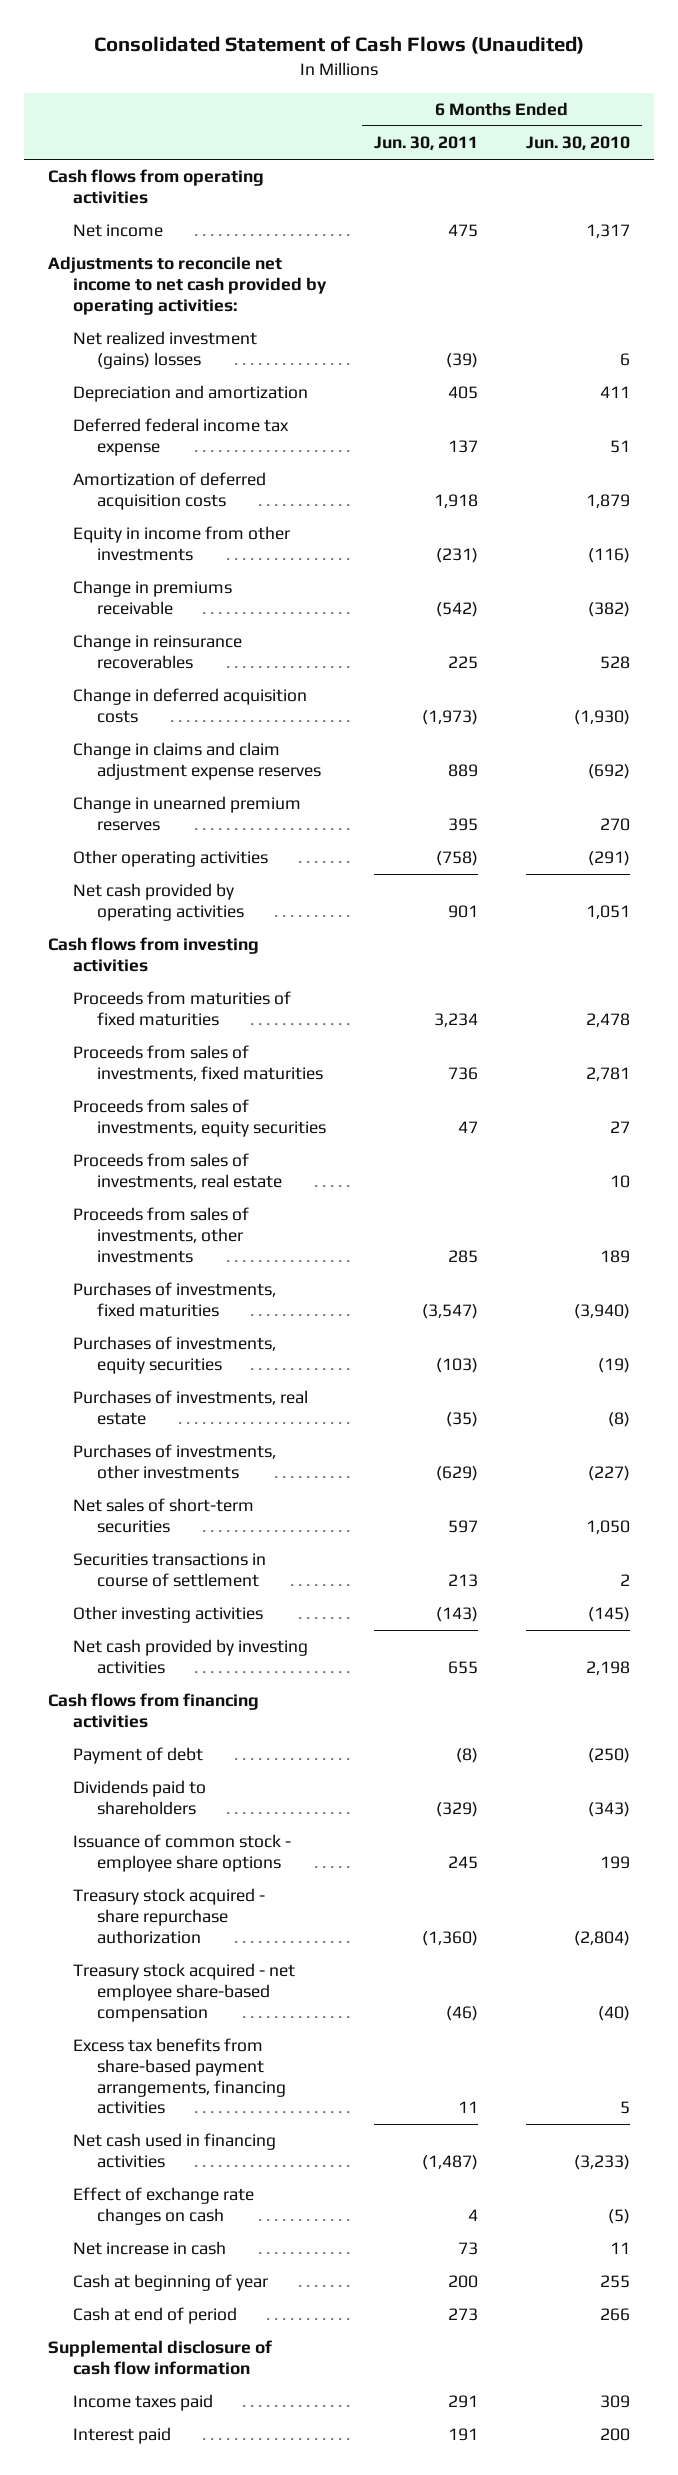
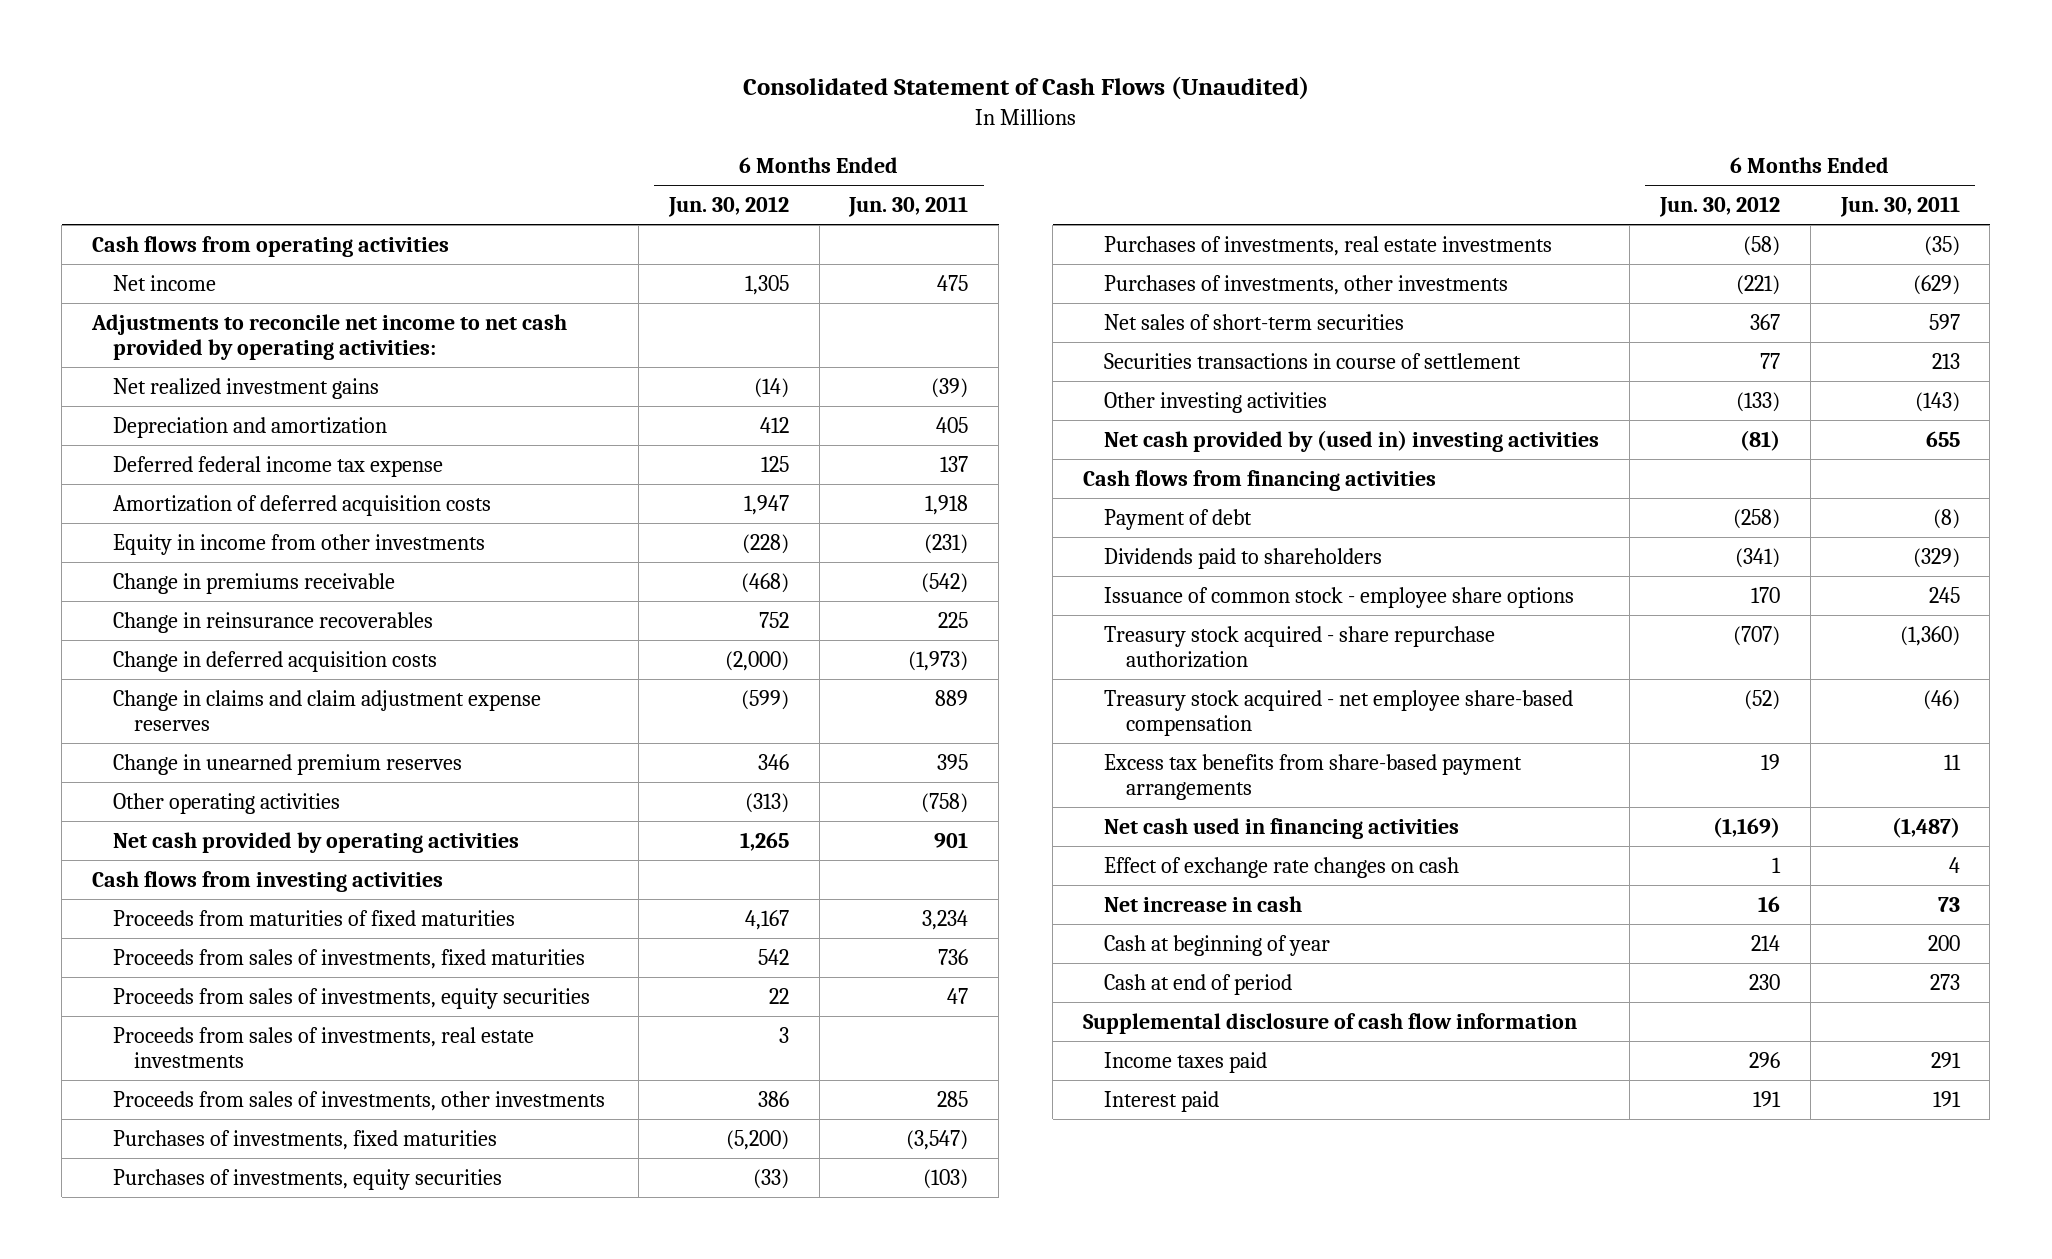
- | 6 Months Ended Jun. 30, 2011 | 6 Months Ended Jun. 30, 2010
+ | 6 Months Ended Jun. 30, 2012 | 6 Months Ended Jun. 30, 2011
- Net realized investment (gains) losses | (39) | 6
+ Net realized investment gains | (14) | (39)
- Proceeds from sales of investments, real estate | | 10
+ Proceeds from sales of investments, real estate investments | 3 |
- Purchases of investments, real estate | (35) | (8)
+ Purchases of investments, real estate investments | (58) | (35)
- Net cash provided by investing activities | 655 | 2,198
+ Net cash provided by (used in) investing activities | (81) | 655
- Excess tax benefits from share-based payment arrangements, financing activities | 11 | 5
+ Excess tax benefits from share-based payment arrangements | 19 | 11

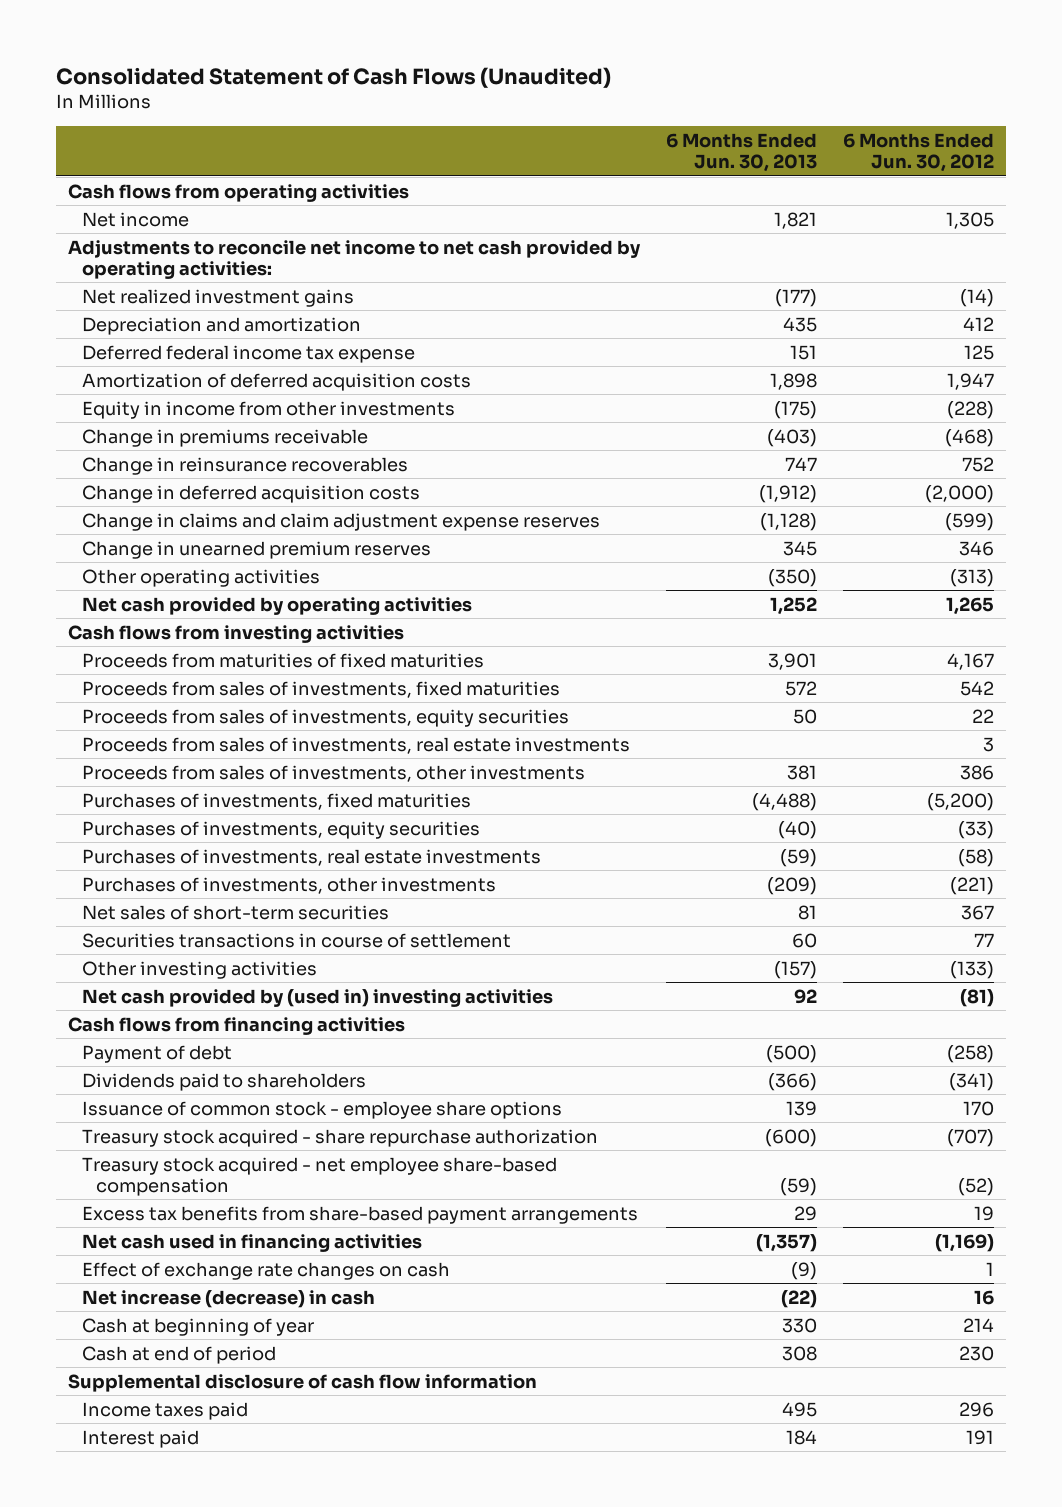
- | 6 Months Ended Jun. 30, 2012 | 6 Months Ended Jun. 30, 2011
+ | 6 Months Ended Jun. 30, 2013 | 6 Months Ended Jun. 30, 2012
- Net increase in cash | 16 | 73
+ Net increase (decrease) in cash | (22) | 16

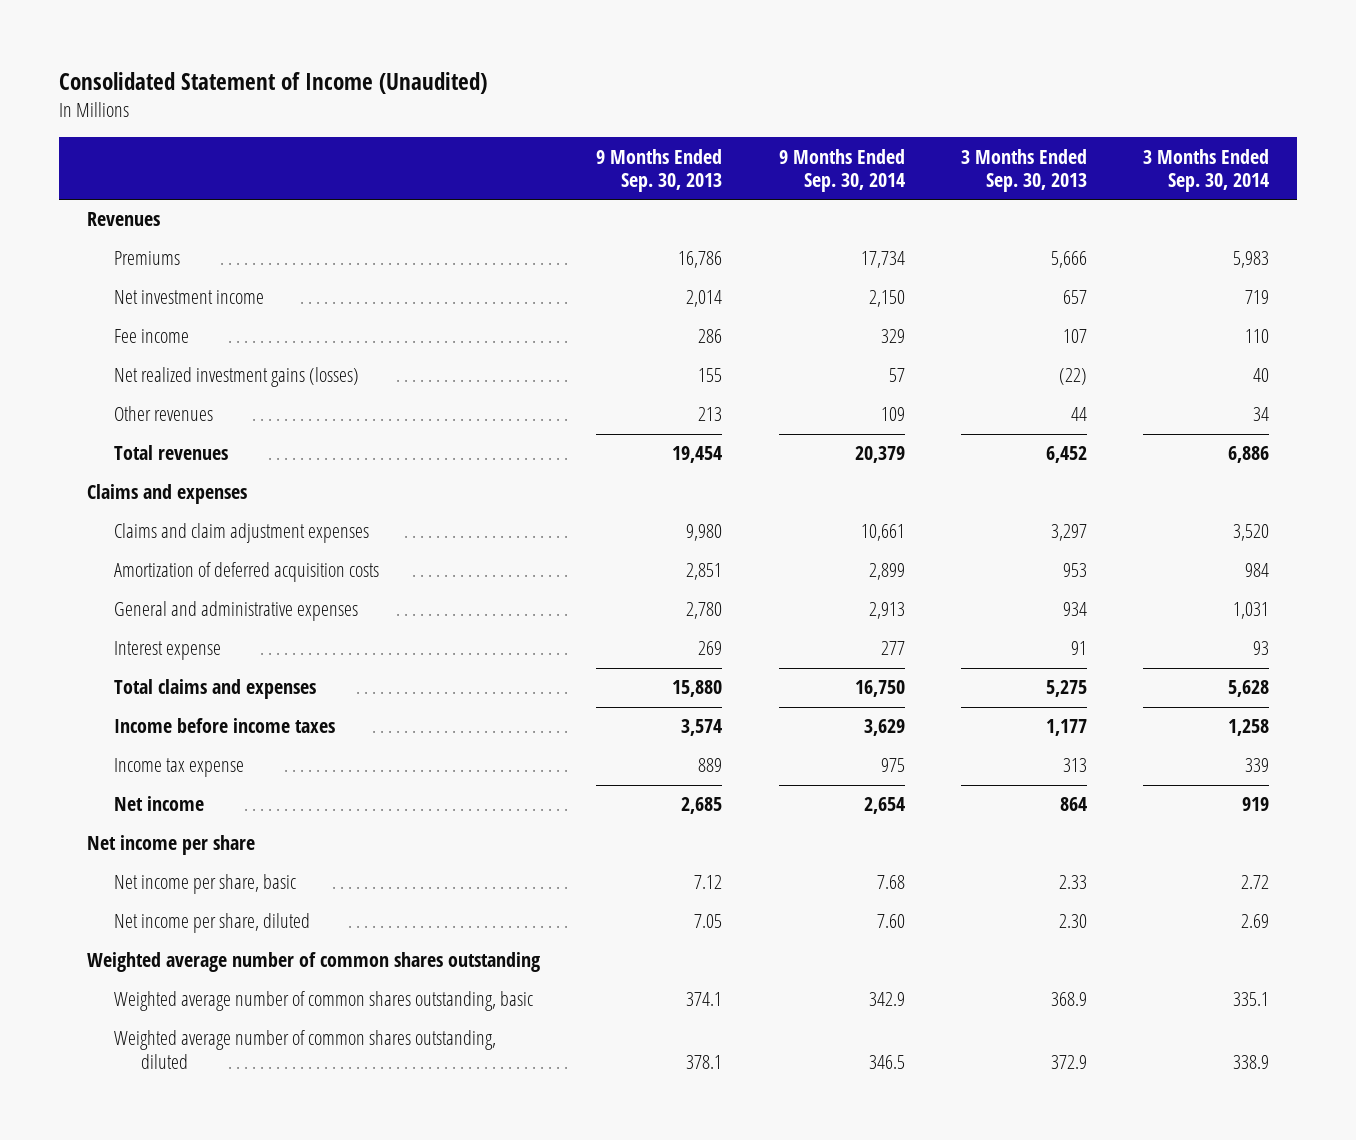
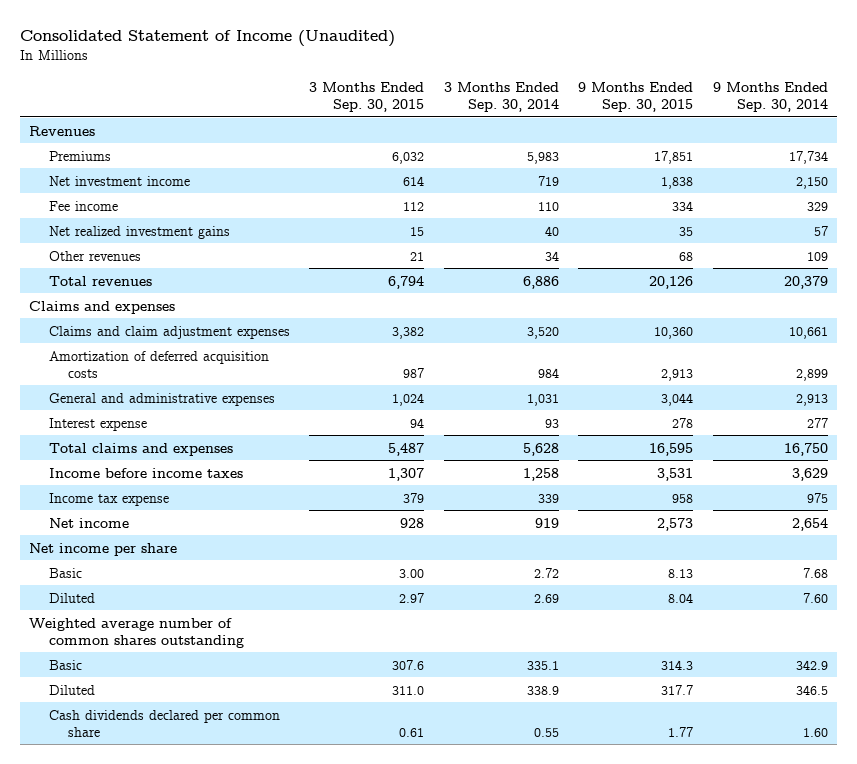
- | 9 Months Ended Sep. 30, 2013 | 9 Months Ended Sep. 30, 2014 | 3 Months Ended Sep. 30, 2013 | 3 Months Ended Sep. 30, 2014
+ | 3 Months Ended Sep. 30, 2015 | 3 Months Ended Sep. 30, 2014 | 9 Months Ended Sep. 30, 2015 | 9 Months Ended Sep. 30, 2014
- Net realized investment gains (losses) | 155 | 57 | (22) | 40
+ Net realized investment gains | 15 | 40 | 35 | 57
- Net income per share, basic | 7.12 | 7.68 | 2.33 | 2.72
- Net income per share, diluted | 7.05 | 7.60 | 2.30 | 2.69
+ Basic | 3.00 | 2.72 | 8.13 | 7.68
+ Diluted | 2.97 | 2.69 | 8.04 | 7.60
- Weighted average number of common shares outstanding, basic | 374.1 | 342.9 | 368.9 | 335.1
- Weighted average number of common shares outstanding, diluted | 378.1 | 346.5 | 372.9 | 338.9
+ Basic | 307.6 | 335.1 | 314.3 | 342.9
+ Diluted | 311.0 | 338.9 | 317.7 | 346.5
+ Cash dividends declared per common share | 0.61 | 0.55 | 1.77 | 1.60

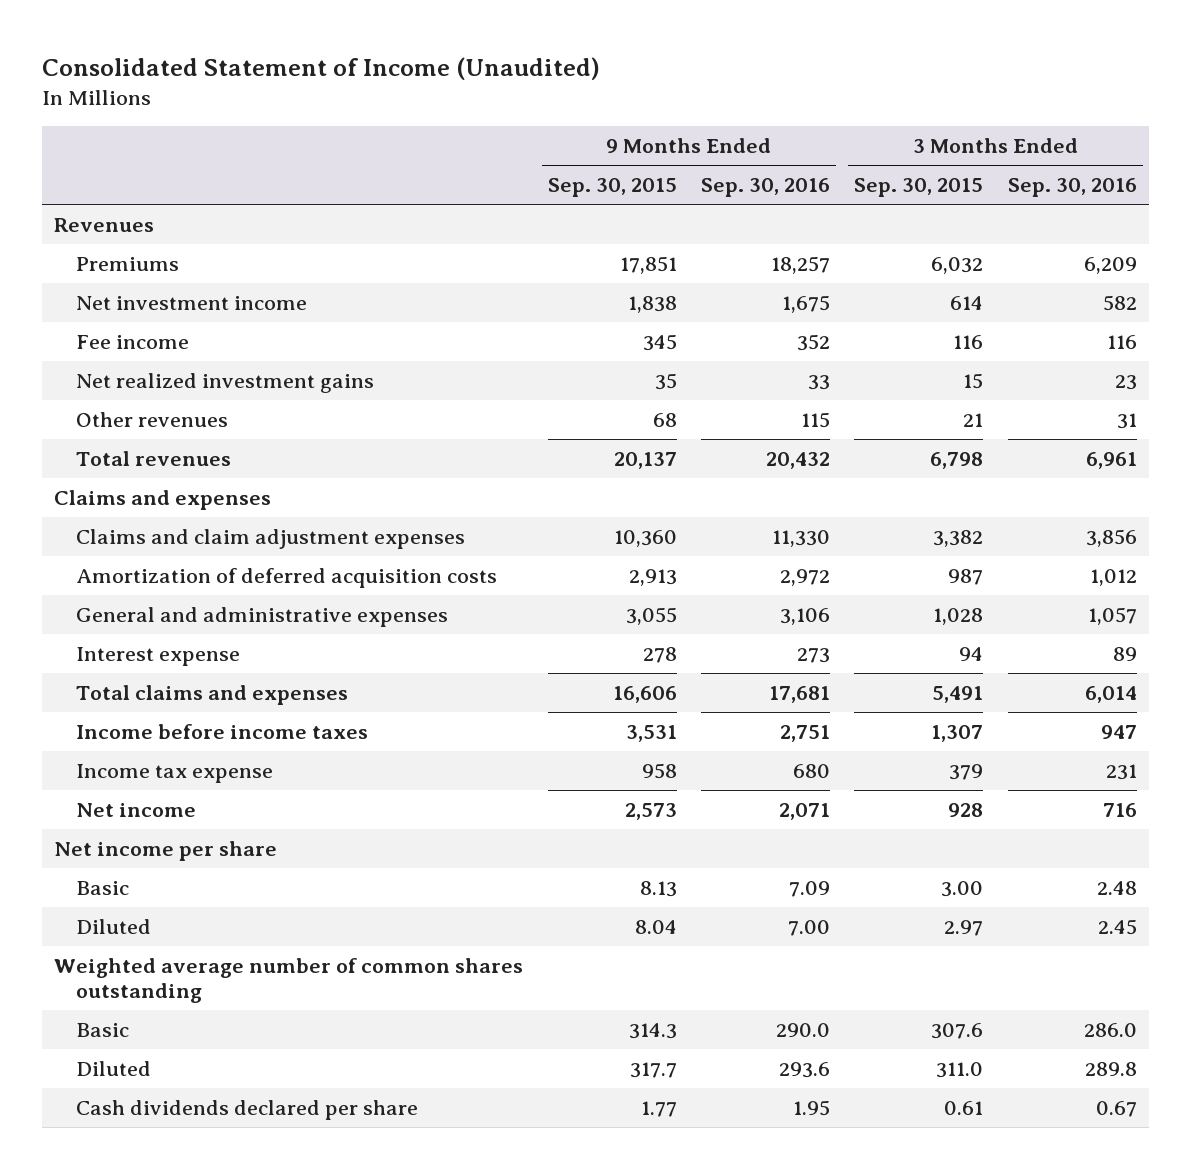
- | 3 Months Ended Sep. 30, 2015 | 3 Months Ended Sep. 30, 2014 | 9 Months Ended Sep. 30, 2015 | 9 Months Ended Sep. 30, 2014
+ | 9 Months Ended Sep. 30, 2015 | 9 Months Ended Sep. 30, 2016 | 3 Months Ended Sep. 30, 2015 | 3 Months Ended Sep. 30, 2016
- Fee income | 112 | 110 | 334 | 329
+ Fee income | 345 | 352 | 116 | 116
- Total revenues | 6,794 | 6,886 | 20,126 | 20,379
+ Total revenues | 20,137 | 20,432 | 6,798 | 6,961
- General and administrative expenses | 1,024 | 1,031 | 3,044 | 2,913
+ General and administrative expenses | 3,055 | 3,106 | 1,028 | 1,057
- Total claims and expenses | 5,487 | 5,628 | 16,595 | 16,750
+ Total claims and expenses | 16,606 | 17,681 | 5,491 | 6,014
- Cash dividends declared per common share | 0.61 | 0.55 | 1.77 | 1.60
+ Cash dividends declared per share | 1.77 | 1.95 | 0.61 | 0.67

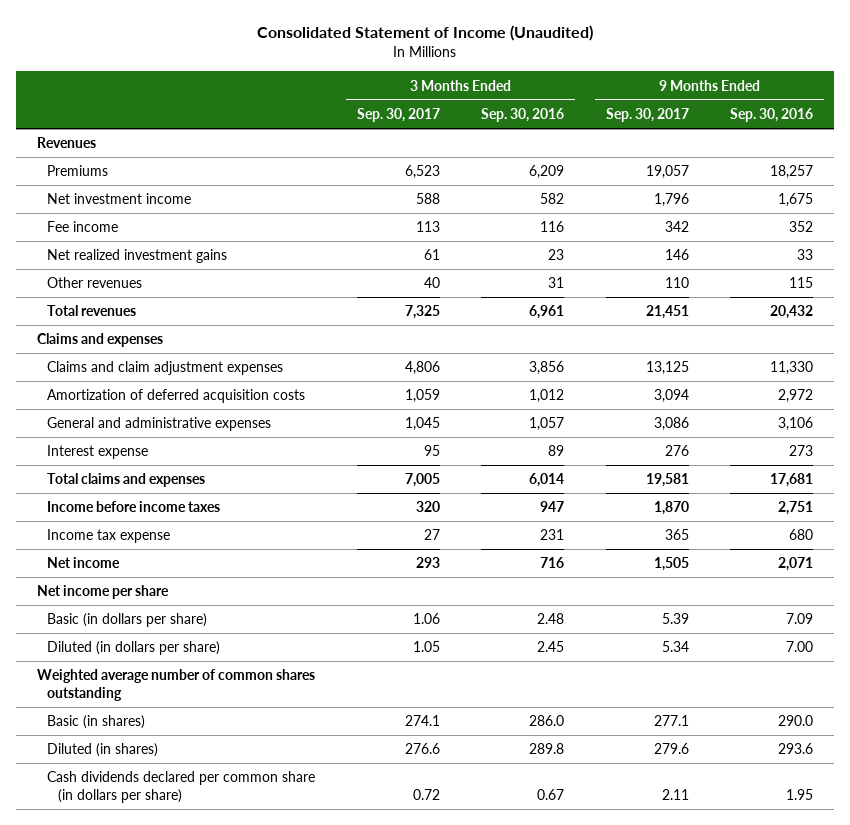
- | 9 Months Ended Sep. 30, 2015 | 9 Months Ended Sep. 30, 2016 | 3 Months Ended Sep. 30, 2015 | 3 Months Ended Sep. 30, 2016
+ | 3 Months Ended Sep. 30, 2017 | 3 Months Ended Sep. 30, 2016 | 9 Months Ended Sep. 30, 2017 | 9 Months Ended Sep. 30, 2016
- Basic | 8.13 | 7.09 | 3.00 | 2.48
- Diluted | 8.04 | 7.00 | 2.97 | 2.45
+ Basic (in dollars per share) | 1.06 | 2.48 | 5.39 | 7.09
+ Diluted (in dollars per share) | 1.05 | 2.45 | 5.34 | 7.00
- Basic | 314.3 | 290.0 | 307.6 | 286.0
- Diluted | 317.7 | 293.6 | 311.0 | 289.8
- Cash dividends declared per share | 1.77 | 1.95 | 0.61 | 0.67
+ Basic (in shares) | 274.1 | 286.0 | 277.1 | 290.0
+ Diluted (in shares) | 276.6 | 289.8 | 279.6 | 293.6
+ Cash dividends declared per common share (in dollars per share) | 0.72 | 0.67 | 2.11 | 1.95

